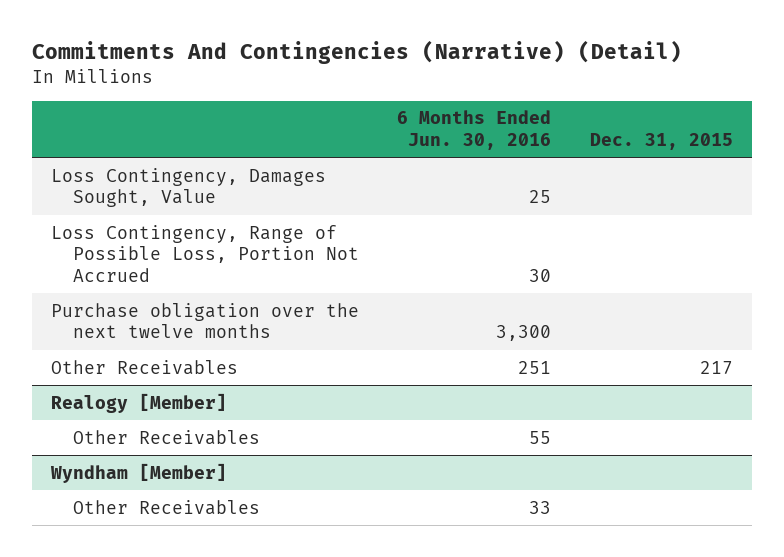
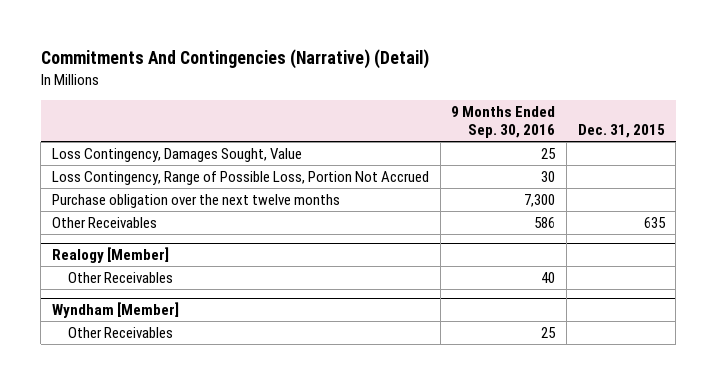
- | 6 Months Ended Jun. 30, 2016 | Dec. 31, 2015
+ | 9 Months Ended Sep. 30, 2016 | Dec. 31, 2015
- Other Receivables | 251 | 217
+ Other Receivables | 586 | 635

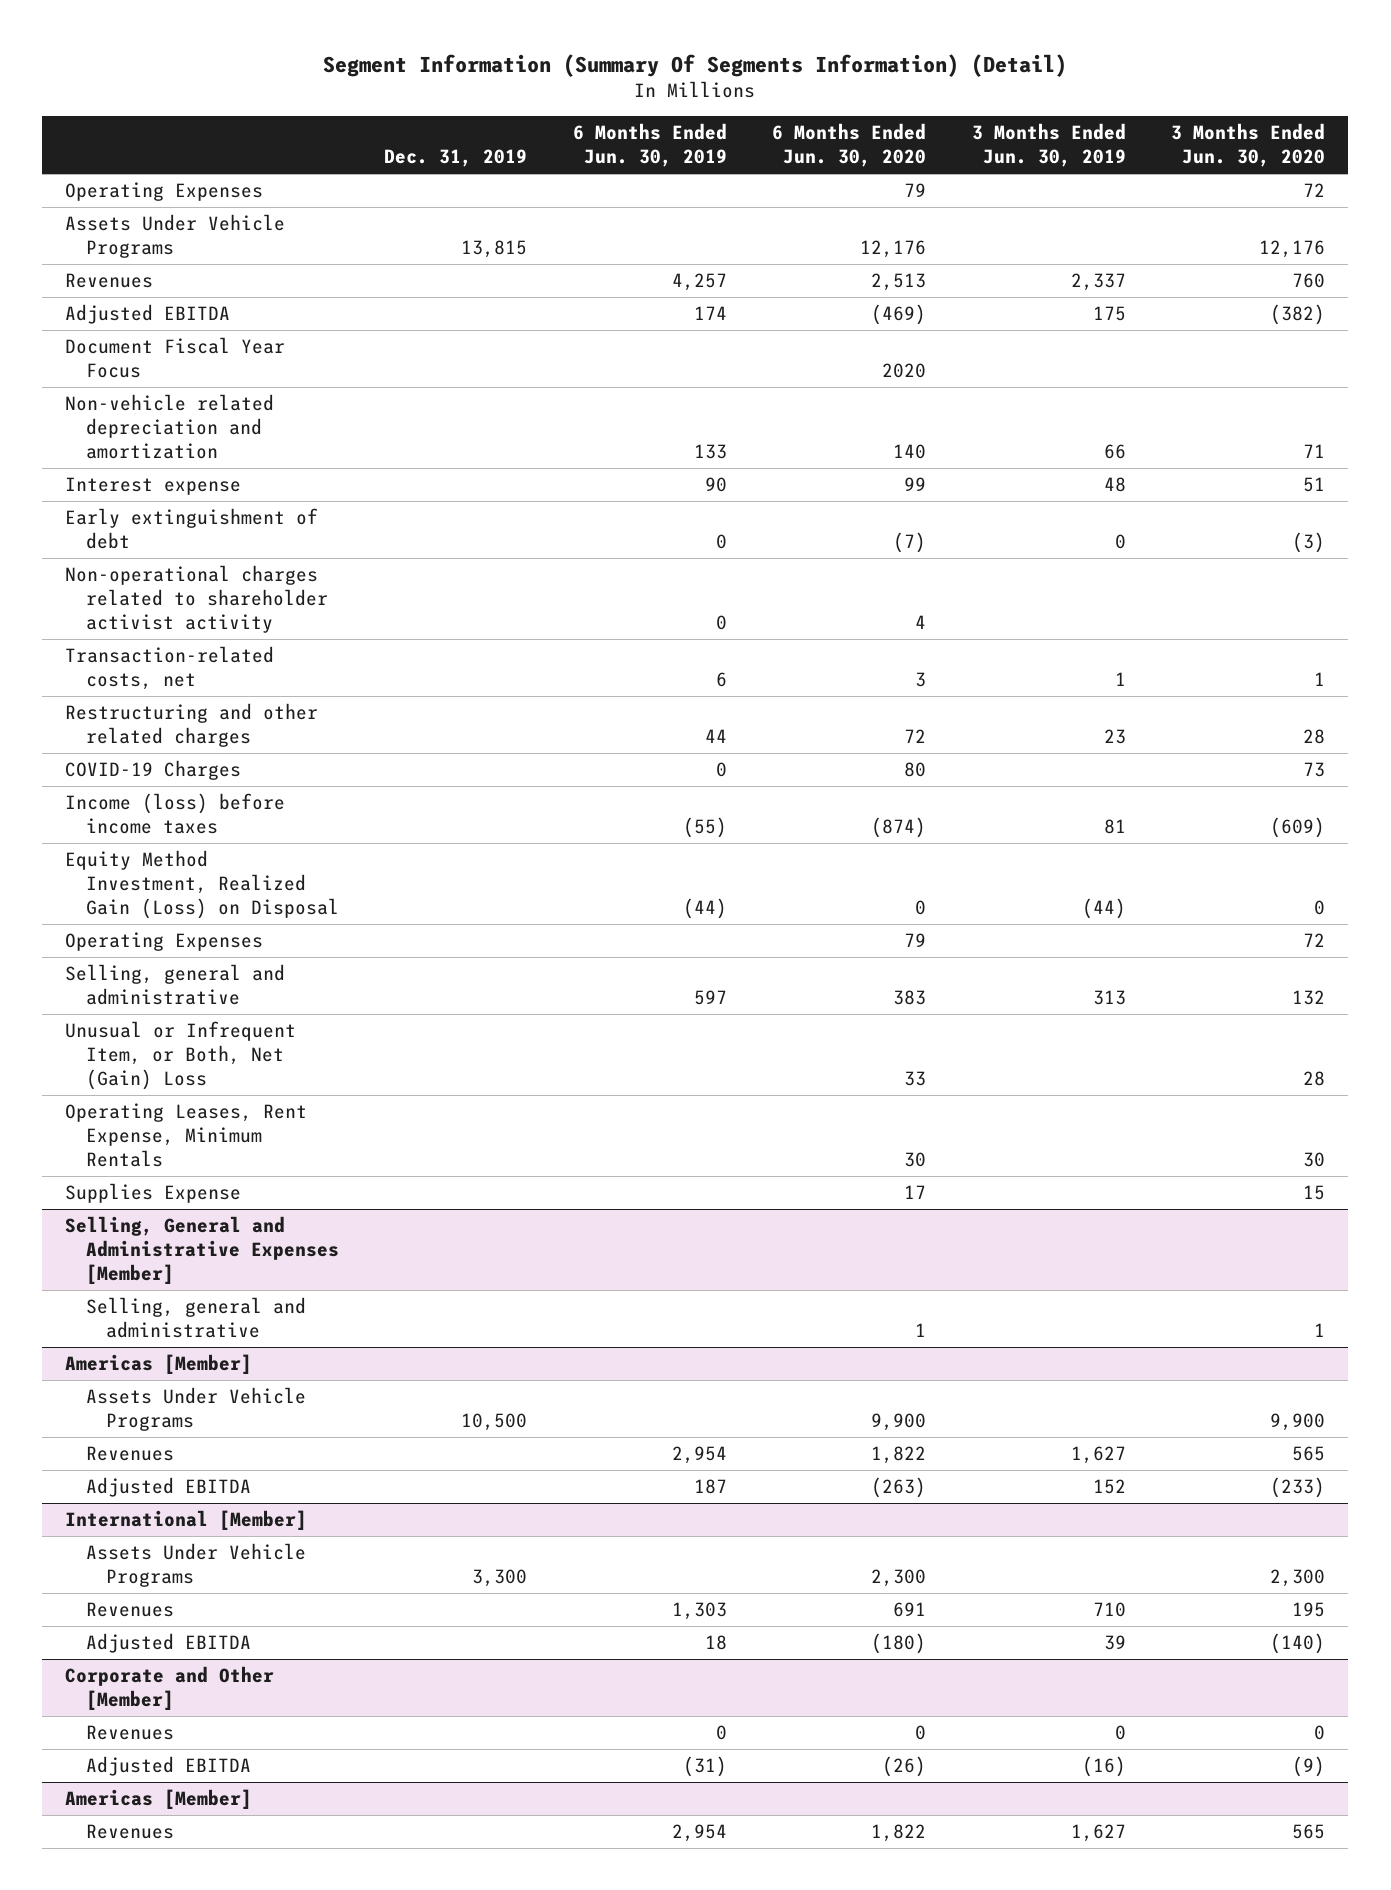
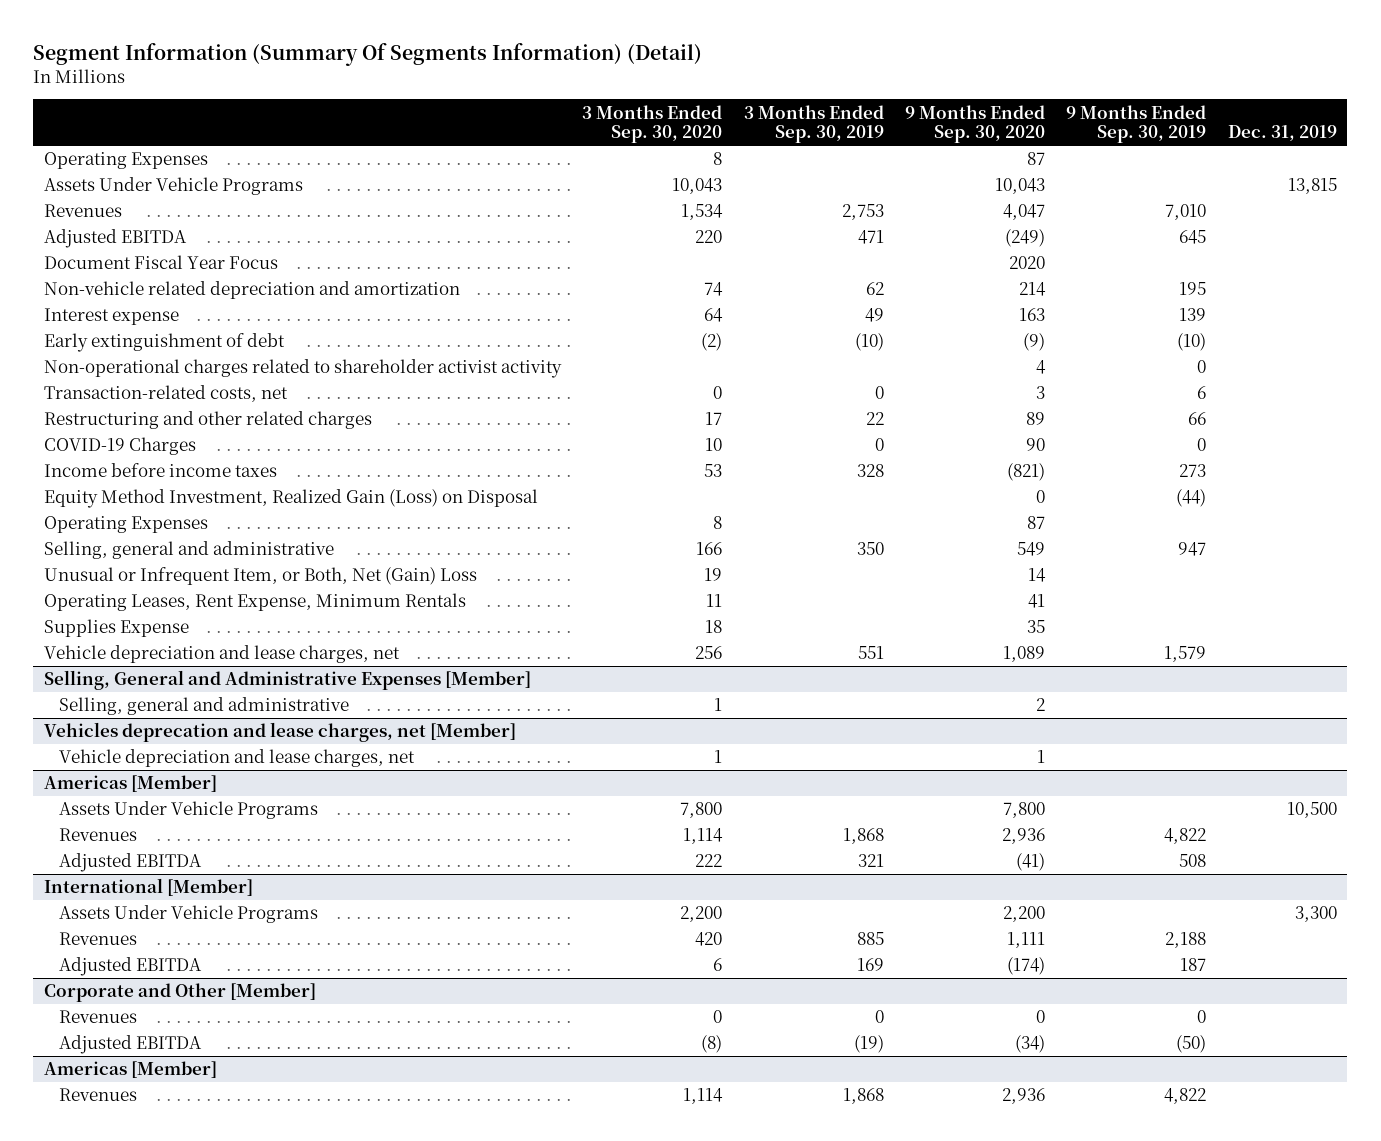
- | Dec. 31, 2019 | 6 Months Ended Jun. 30, 2019 | 6 Months Ended Jun. 30, 2020 | 3 Months Ended Jun. 30, 2019 | 3 Months Ended Jun. 30, 2020
+ | 3 Months Ended Sep. 30, 2020 | 3 Months Ended Sep. 30, 2019 | 9 Months Ended Sep. 30, 2020 | 9 Months Ended Sep. 30, 2019 | Dec. 31, 2019
- Income (loss) before income taxes | | (55) | (874) | 81 | (609)
+ Income before income taxes | 53 | 328 | (821) | 273 |
+ Vehicle depreciation and lease charges, net | 256 | 551 | 1,089 | 1,579 |
+ Vehicles deprecation and lease charges, net [Member]
+ Vehicle depreciation and lease charges, net | 1 | | 1 | |

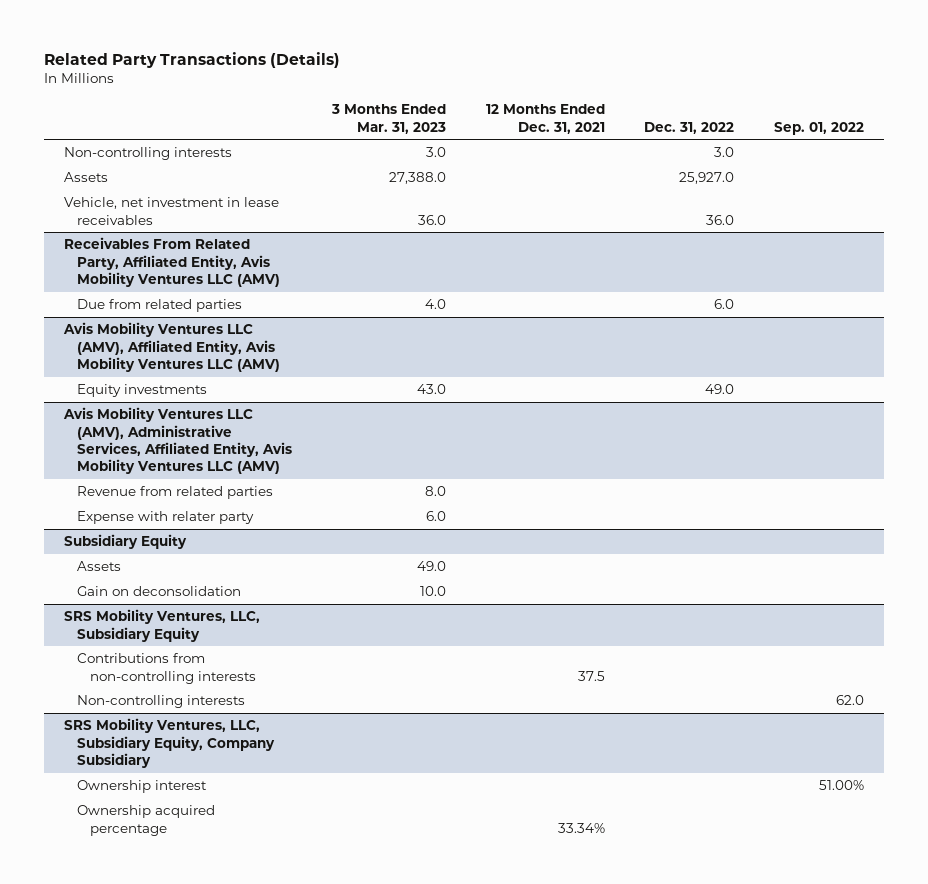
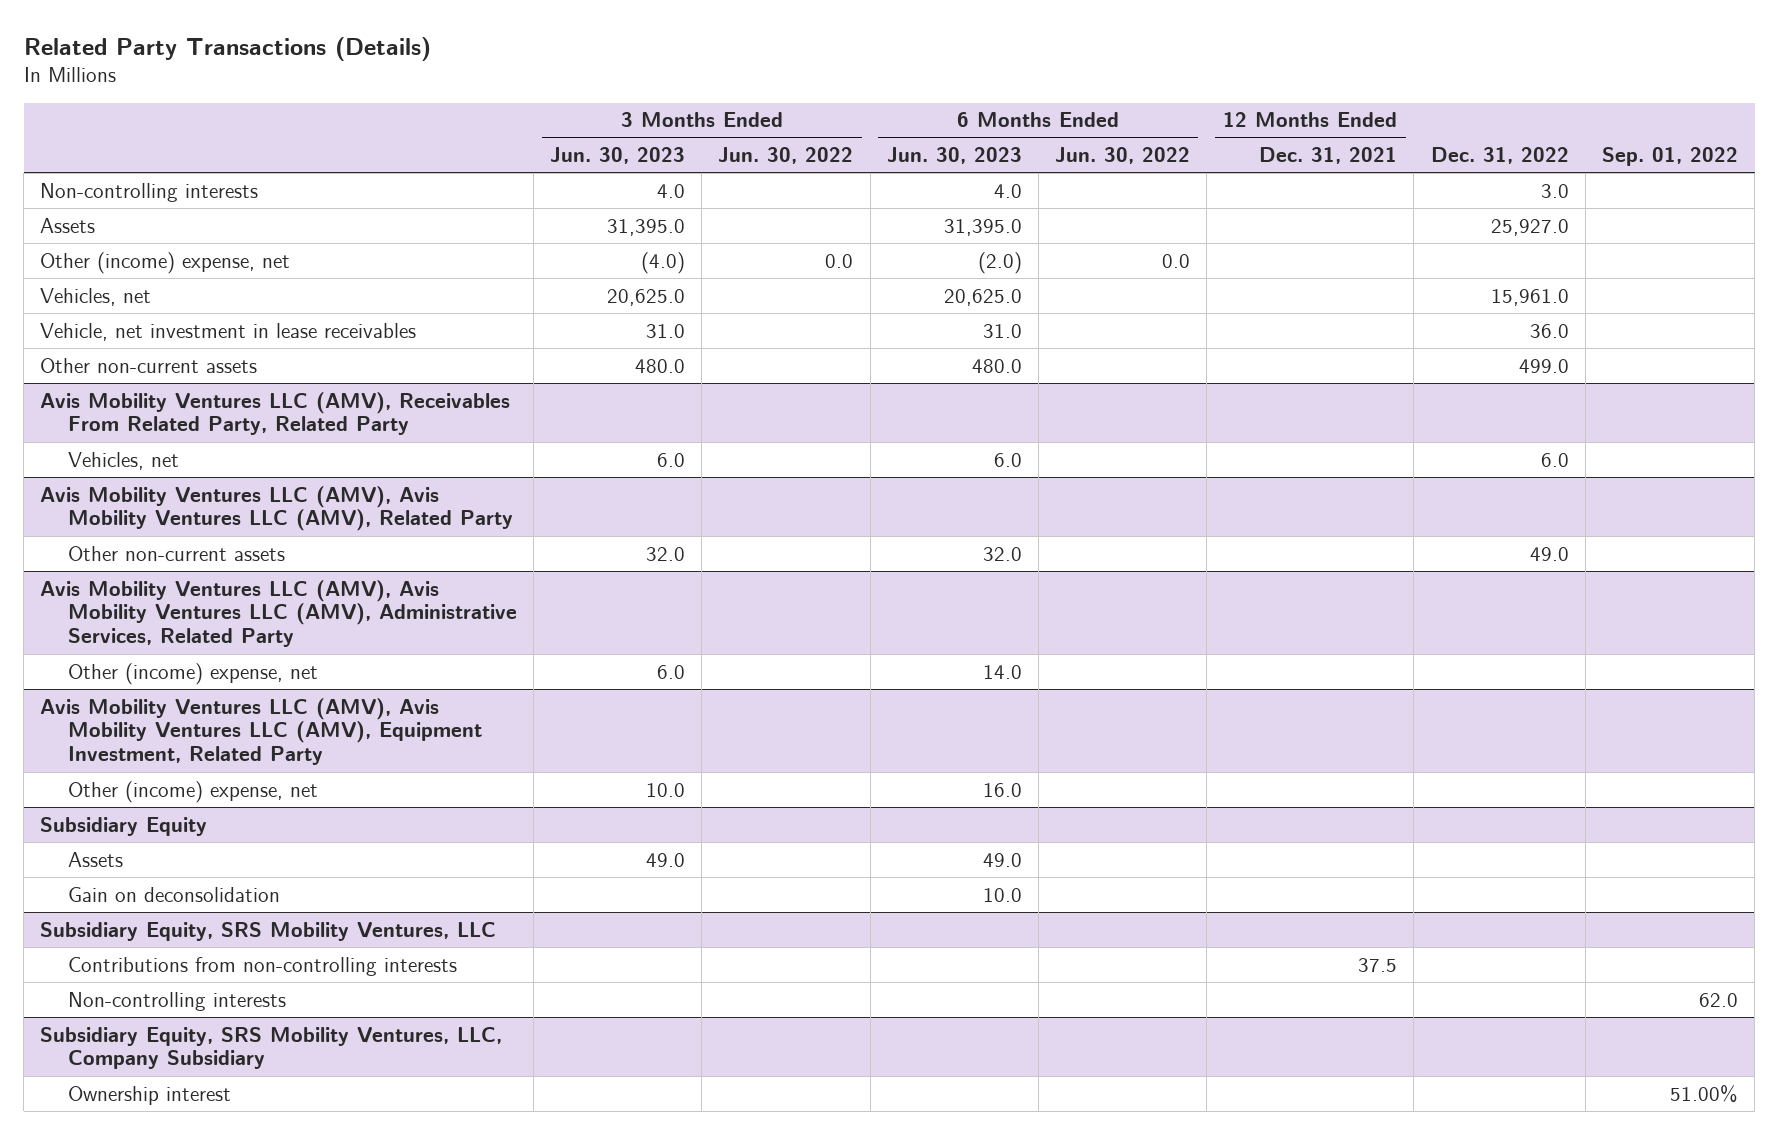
- | 3 Months Ended Mar. 31, 2023 | 12 Months Ended Dec. 31, 2021 | Dec. 31, 2022 | Sep. 01, 2022
+ | 3 Months Ended Jun. 30, 2023 | 3 Months Ended Jun. 30, 2022 | 6 Months Ended Jun. 30, 2023 | 6 Months Ended Jun. 30, 2022 | 12 Months Ended Dec. 31, 2021 | Dec. 31, 2022 | Sep. 01, 2022
+ Other (income) expense, net | (4.0) | 0.0 | (2.0) | 0.0 | | |
+ Vehicles, net | 20,625.0 | | 20,625.0 | | | 15,961.0 |
- Receivables From Related Party, Affiliated Entity, Avis Mobility Ventures LLC (AMV)
- Due from related parties | 4.0 | | 6.0 |
- Avis Mobility Ventures LLC (AMV), Affiliated Entity, Avis Mobility Ventures LLC (AMV)
- Equity investments | 43.0 | | 49.0 |
- Avis Mobility Ventures LLC (AMV), Administrative Services, Affiliated Entity, Avis Mobility Ventures LLC (AMV)
- Revenue from related parties | 8.0 | | |
- Expense with relater party | 6.0 | | |
+ Other non-current assets | 480.0 | | 480.0 | | | 499.0 |
+ Avis Mobility Ventures LLC (AMV), Receivables From Related Party, Related Party
+ Vehicles, net | 6.0 | | 6.0 | | | 6.0 |
+ Avis Mobility Ventures LLC (AMV), Avis Mobility Ventures LLC (AMV), Related Party
+ Other non-current assets | 32.0 | | 32.0 | | | 49.0 |
+ Avis Mobility Ventures LLC (AMV), Avis Mobility Ventures LLC (AMV), Administrative Services, Related Party
+ Other (income) expense, net | 6.0 | | 14.0 | | | |
+ Avis Mobility Ventures LLC (AMV), Avis Mobility Ventures LLC (AMV), Equipment Investment, Related Party
+ Other (income) expense, net | 10.0 | | 16.0 | | | |
- SRS Mobility Ventures, LLC, Subsidiary Equity
+ Subsidiary Equity, SRS Mobility Ventures, LLC
- SRS Mobility Ventures, LLC, Subsidiary Equity, Company Subsidiary
+ Subsidiary Equity, SRS Mobility Ventures, LLC, Company Subsidiary
- Ownership acquired percentage | | 33.34% | |

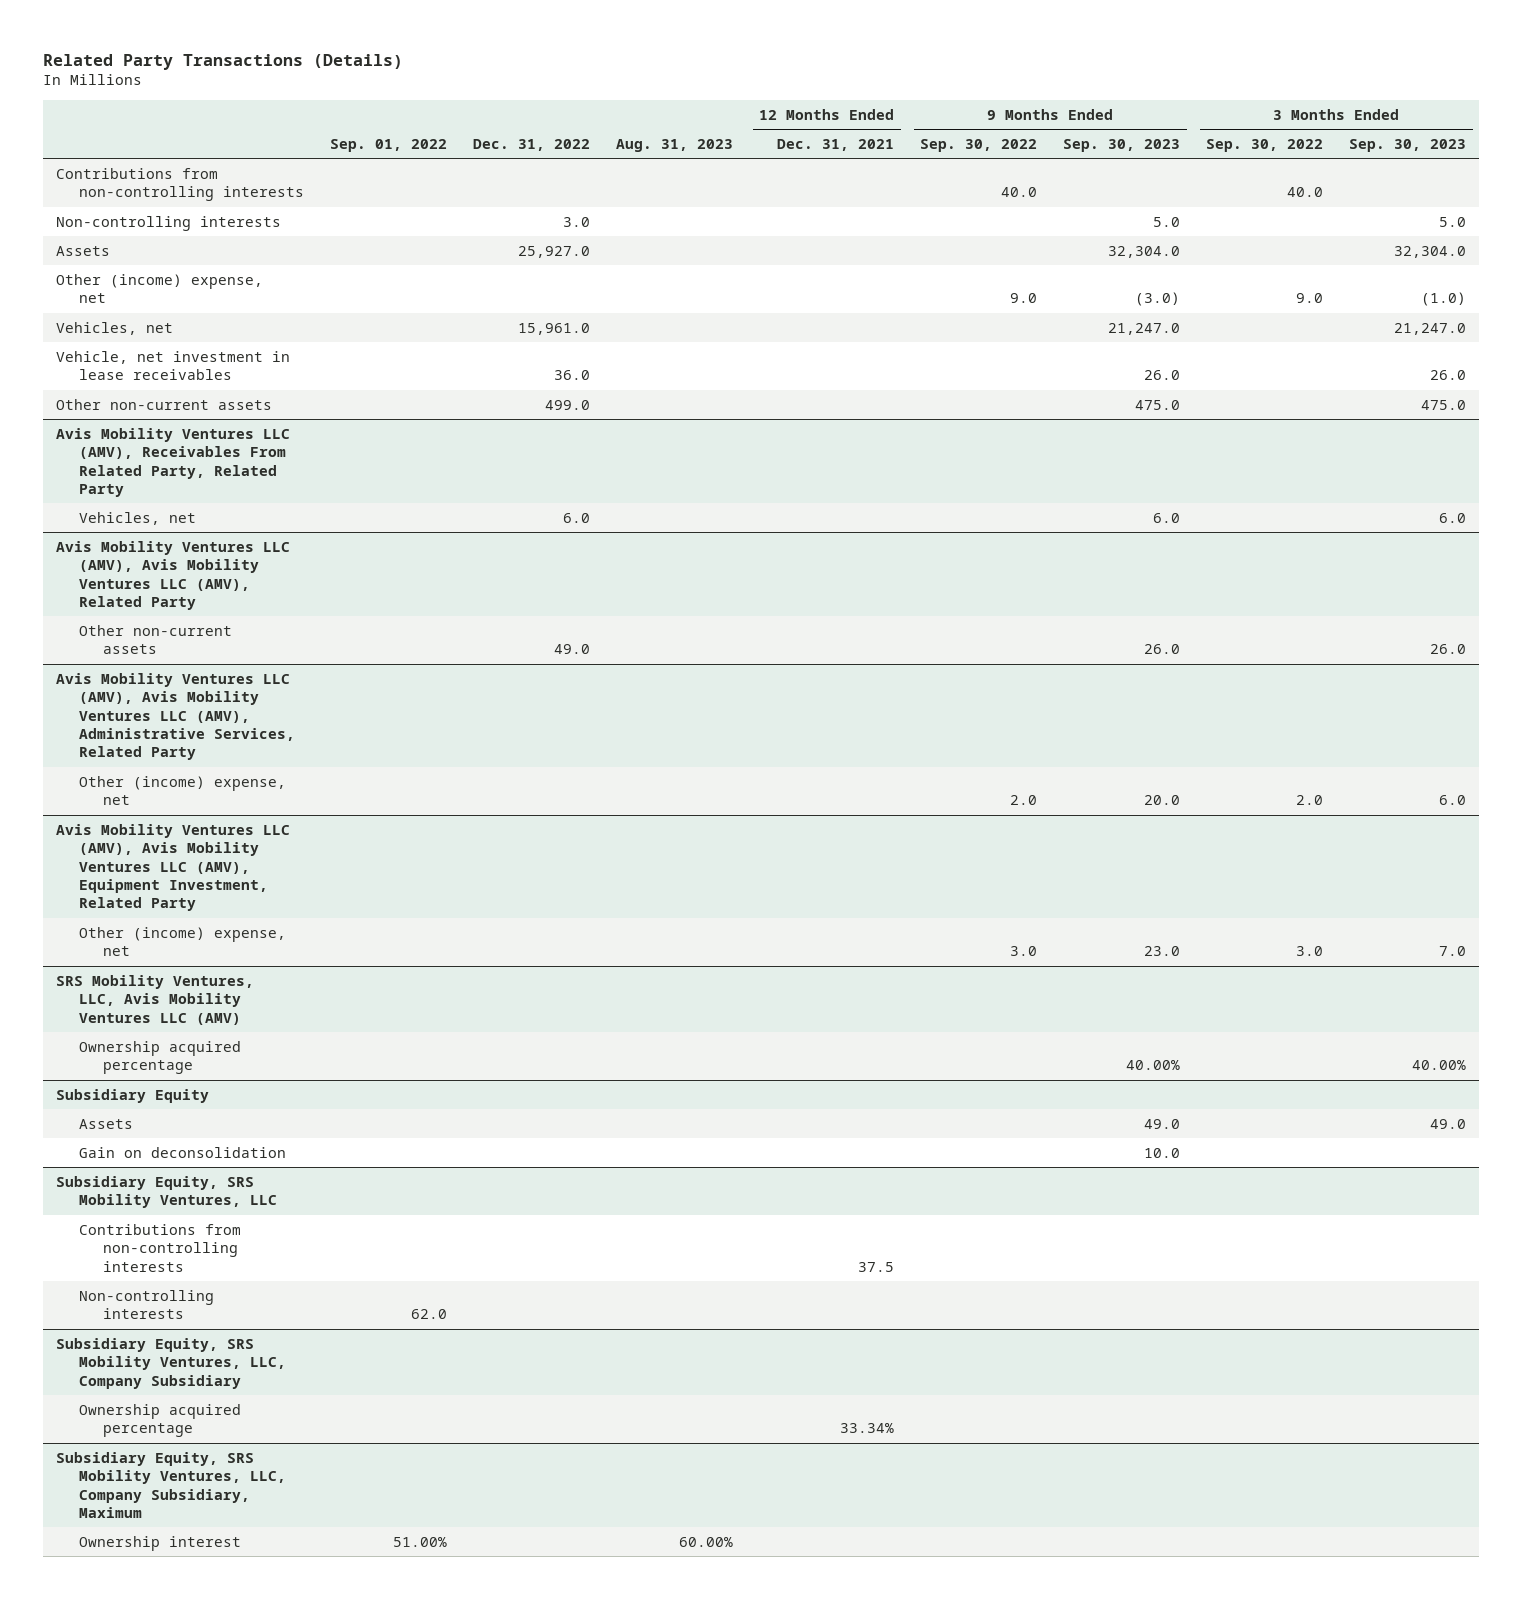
- | 3 Months Ended Jun. 30, 2023 | 3 Months Ended Jun. 30, 2022 | 6 Months Ended Jun. 30, 2023 | 6 Months Ended Jun. 30, 2022 | 12 Months Ended Dec. 31, 2021 | Dec. 31, 2022 | Sep. 01, 2022
+ | Sep. 01, 2022 | Dec. 31, 2022 | Aug. 31, 2023 | 12 Months Ended Dec. 31, 2021 | 9 Months Ended Sep. 30, 2022 | 9 Months Ended Sep. 30, 2023 | 3 Months Ended Sep. 30, 2022 | 3 Months Ended Sep. 30, 2023
+ Contributions from non-controlling interests | | | | | 40.0 | | 40.0 |
+ SRS Mobility Ventures, LLC, Avis Mobility Ventures LLC (AMV)
+ Ownership acquired percentage | | | | | | 40.00% | | 40.00%
@ Subsidiary Equity, SRS Mobility Ventures, LLC, Company Subsidiary
- Ownership interest | | | | | | | 51.00%
+ Ownership acquired percentage | | | | 33.34% | | | |
+ Subsidiary Equity, SRS Mobility Ventures, LLC, Company Subsidiary, Maximum
+ Ownership interest | 51.00% | | 60.00% | | | | |

